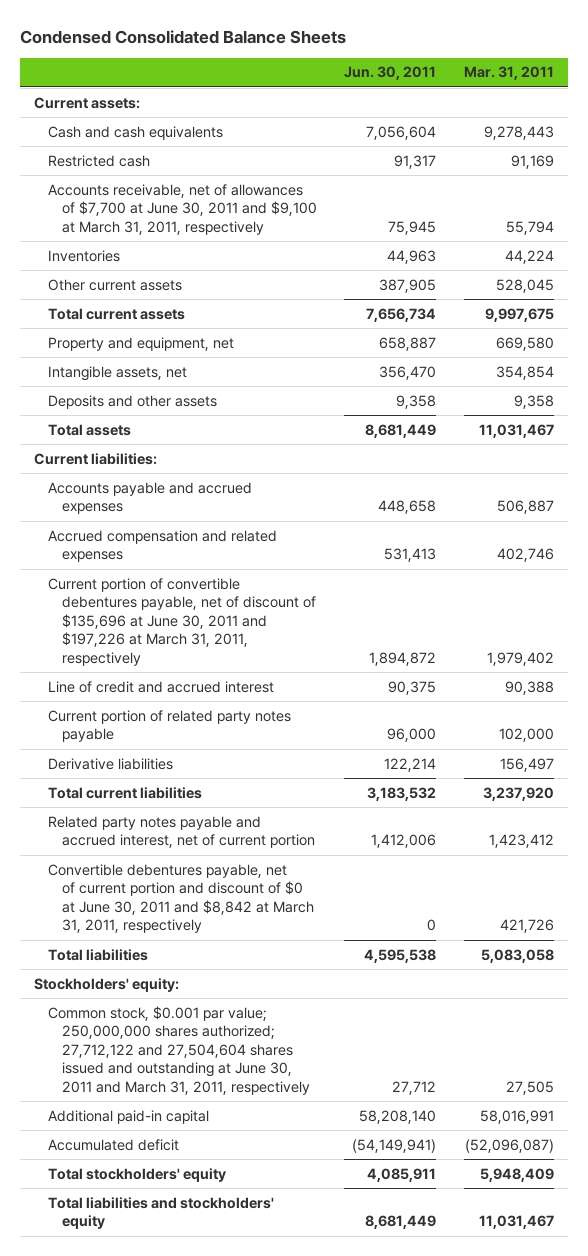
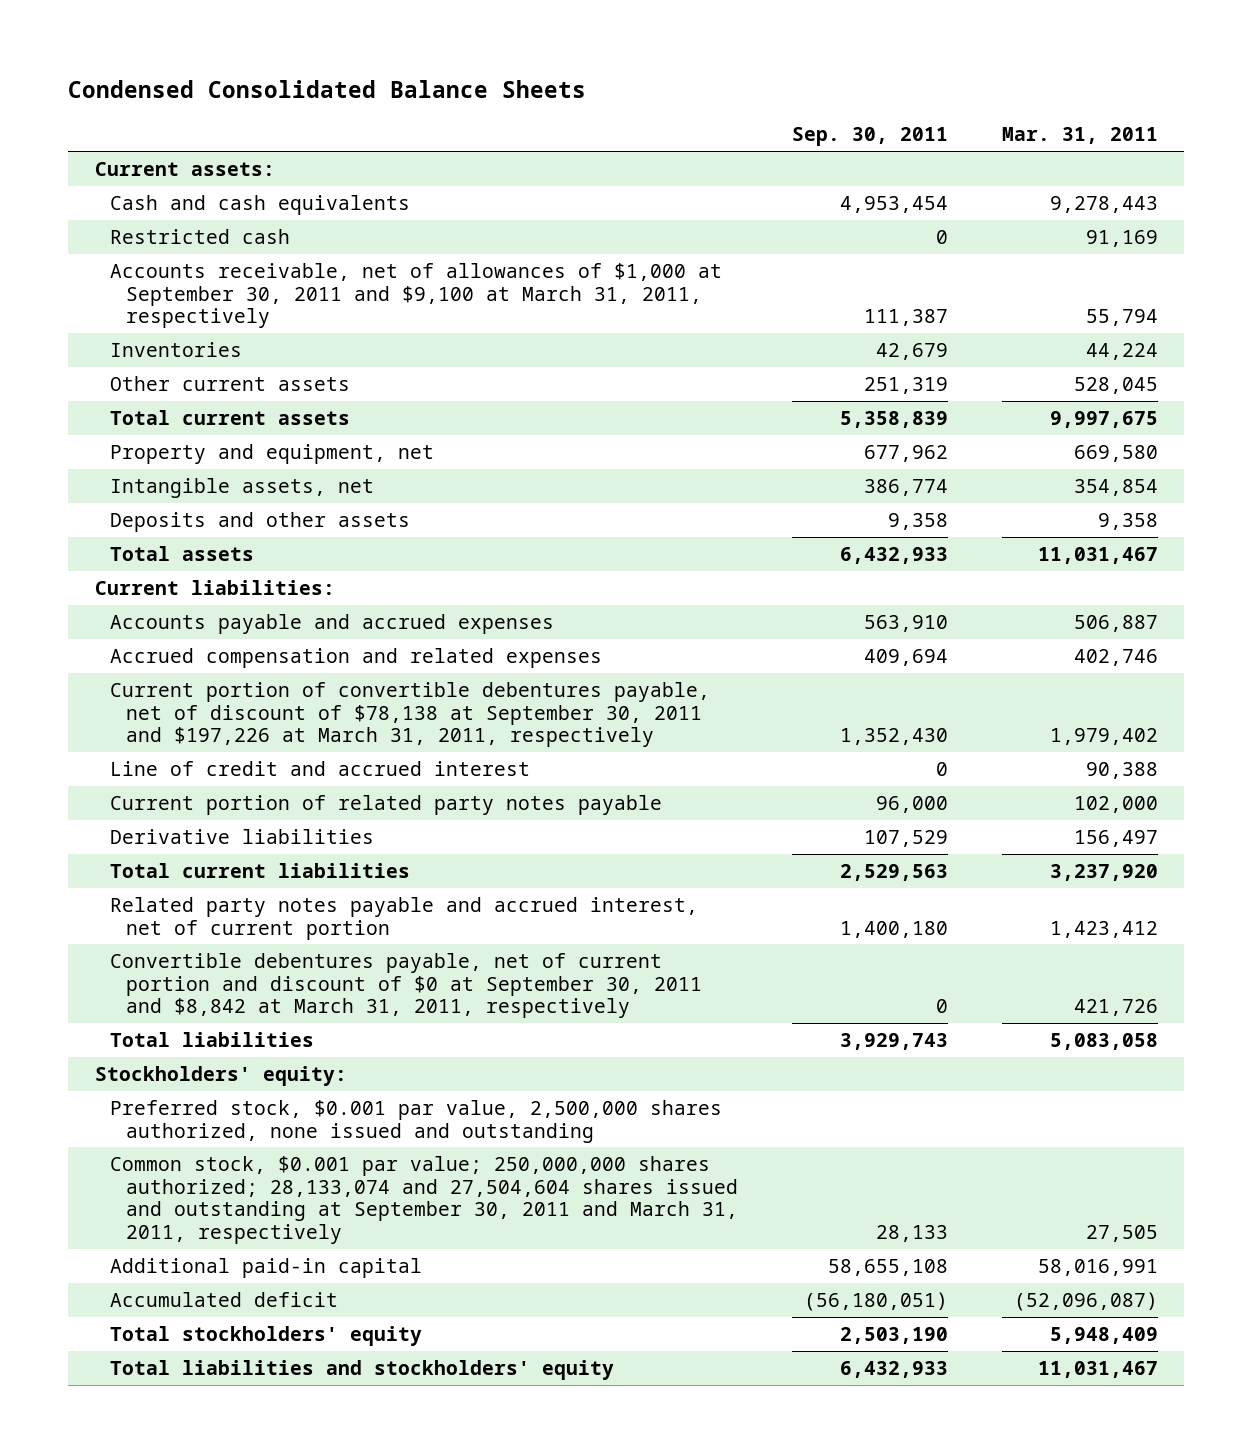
- | Jun. 30, 2011 | Mar. 31, 2011
+ | Sep. 30, 2011 | Mar. 31, 2011
- Accounts receivable, net of allowances of $7,700 at June 30, 2011 and $9,100 at March 31, 2011, respectively | 75,945 | 55,794
+ Accounts receivable, net of allowances of $1,000 at September 30, 2011 and $9,100 at March 31, 2011, respectively | 111,387 | 55,794
- Current portion of convertible debentures payable, net of discount of $135,696 at June 30, 2011 and $197,226 at March 31, 2011, respectively | 1,894,872 | 1,979,402
+ Current portion of convertible debentures payable, net of discount of $78,138 at September 30, 2011 and $197,226 at March 31, 2011, respectively | 1,352,430 | 1,979,402
- Convertible debentures payable, net of current portion and discount of $0 at June 30, 2011 and $8,842 at March 31, 2011, respectively | 0 | 421,726
+ Convertible debentures payable, net of current portion and discount of $0 at September 30, 2011 and $8,842 at March 31, 2011, respectively | 0 | 421,726
- Common stock, $0.001 par value; 250,000,000 shares authorized; 27,712,122 and 27,504,604 shares issued and outstanding at June 30, 2011 and March 31, 2011, respectively | 27,712 | 27,505
+ Preferred stock, $0.001 par value, 2,500,000 shares authorized, none issued and outstanding
+ Common stock, $0.001 par value; 250,000,000 shares authorized; 28,133,074 and 27,504,604 shares issued and outstanding at September 30, 2011 and March 31, 2011, respectively | 28,133 | 27,505

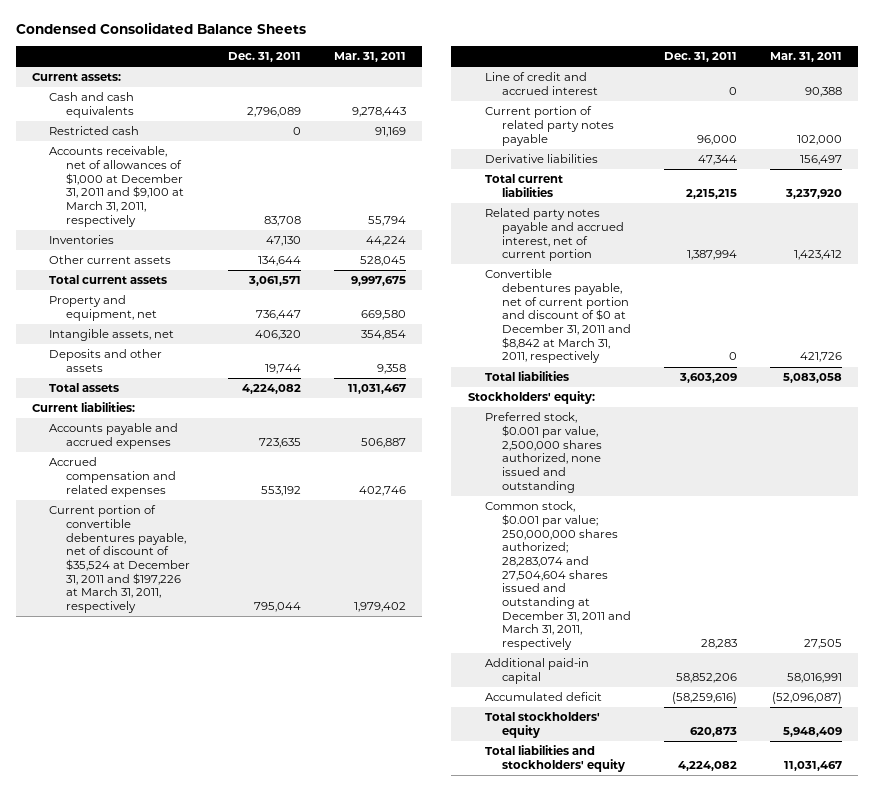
- | Sep. 30, 2011 | Mar. 31, 2011
+ | Dec. 31, 2011 | Mar. 31, 2011
- Accounts receivable, net of allowances of $1,000 at September 30, 2011 and $9,100 at March 31, 2011, respectively | 111,387 | 55,794
+ Accounts receivable, net of allowances of $1,000 at December 31, 2011 and $9,100 at March 31, 2011, respectively | 83,708 | 55,794
- Current portion of convertible debentures payable, net of discount of $78,138 at September 30, 2011 and $197,226 at March 31, 2011, respectively | 1,352,430 | 1,979,402
+ Current portion of convertible debentures payable, net of discount of $35,524 at December 31, 2011 and $197,226 at March 31, 2011, respectively | 795,044 | 1,979,402
- Convertible debentures payable, net of current portion and discount of $0 at September 30, 2011 and $8,842 at March 31, 2011, respectively | 0 | 421,726
+ Convertible debentures payable, net of current portion and discount of $0 at December 31, 2011 and $8,842 at March 31, 2011, respectively | 0 | 421,726
- Common stock, $0.001 par value; 250,000,000 shares authorized; 28,133,074 and 27,504,604 shares issued and outstanding at September 30, 2011 and March 31, 2011, respectively | 28,133 | 27,505
+ Common stock, $0.001 par value; 250,000,000 shares authorized; 28,283,074 and 27,504,604 shares issued and outstanding at December 31, 2011 and March 31, 2011, respectively | 28,283 | 27,505

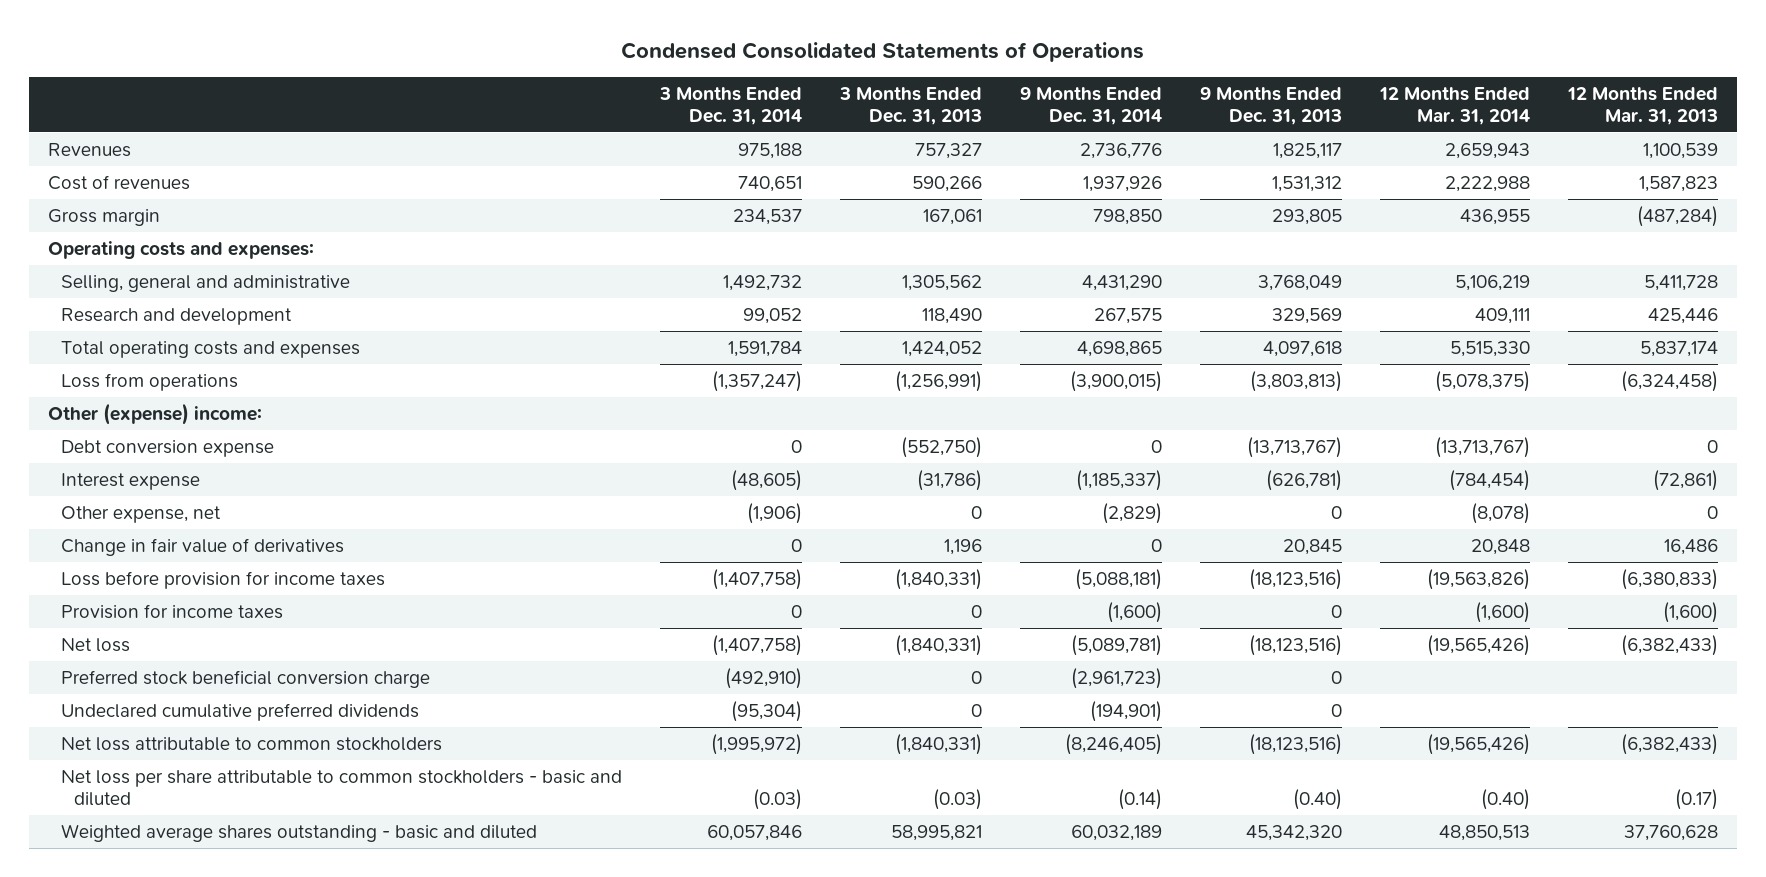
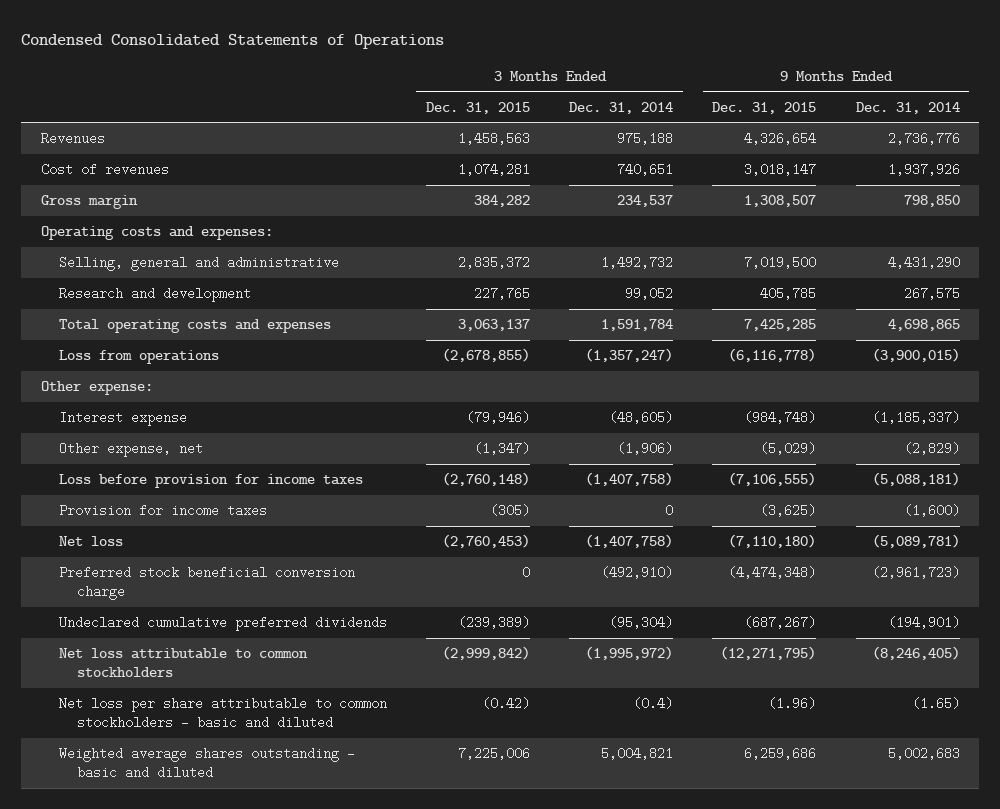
- | 3 Months Ended Dec. 31, 2014 | 3 Months Ended Dec. 31, 2013 | 9 Months Ended Dec. 31, 2014 | 9 Months Ended Dec. 31, 2013 | 12 Months Ended Mar. 31, 2014 | 12 Months Ended Mar. 31, 2013
+ | 3 Months Ended Dec. 31, 2015 | 3 Months Ended Dec. 31, 2014 | 9 Months Ended Dec. 31, 2015 | 9 Months Ended Dec. 31, 2014
- Other (expense) income:
- Debt conversion expense | 0 | (552,750) | 0 | (13,713,767) | (13,713,767) | 0
+ Other expense:
- Change in fair value of derivatives | 0 | 1,196 | 0 | 20,845 | 20,848 | 16,486
- Net loss per share attributable to common stockholders - basic and diluted | (0.03) | (0.03) | (0.14) | (0.40) | (0.40) | (0.17)
- Weighted average shares outstanding - basic and diluted | 60,057,846 | 58,995,821 | 60,032,189 | 45,342,320 | 48,850,513 | 37,760,628
+ Net loss per share attributable to common stockholders - basic and diluted | (0.42) | (0.4) | (1.96) | (1.65)
+ Weighted average shares outstanding - basic and diluted | 7,225,006 | 5,004,821 | 6,259,686 | 5,002,683

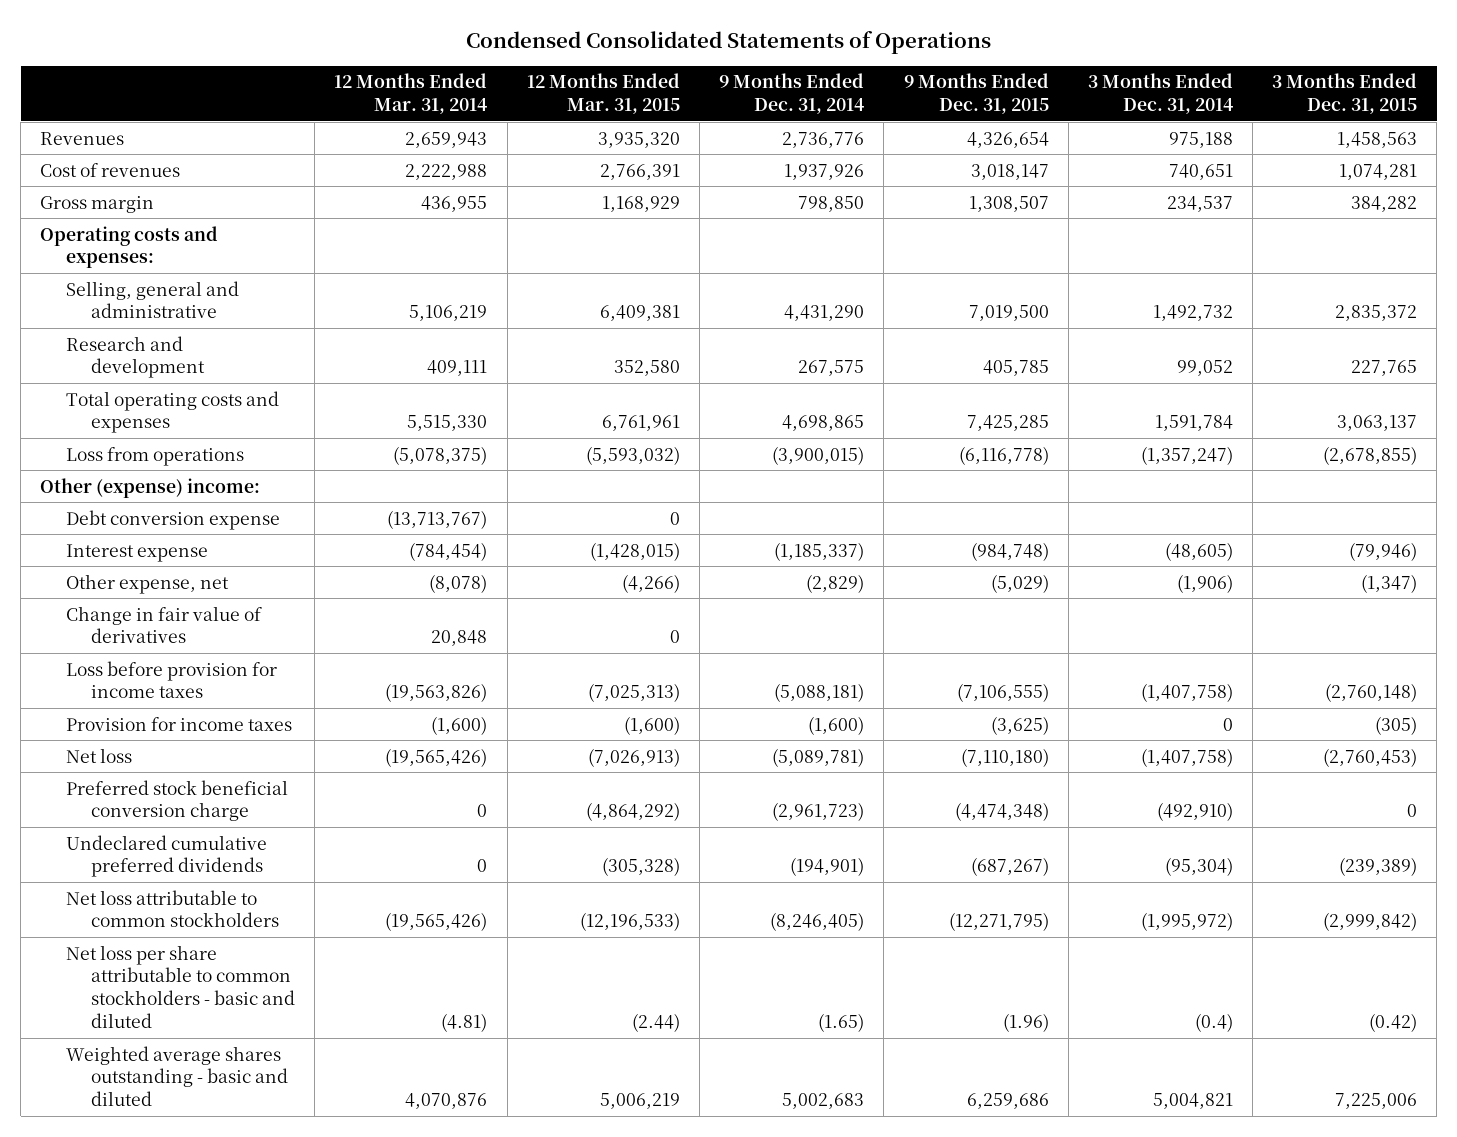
- | 3 Months Ended Dec. 31, 2015 | 3 Months Ended Dec. 31, 2014 | 9 Months Ended Dec. 31, 2015 | 9 Months Ended Dec. 31, 2014
+ | 12 Months Ended Mar. 31, 2014 | 12 Months Ended Mar. 31, 2015 | 9 Months Ended Dec. 31, 2014 | 9 Months Ended Dec. 31, 2015 | 3 Months Ended Dec. 31, 2014 | 3 Months Ended Dec. 31, 2015
- Other expense:
+ Other (expense) income:
+ Debt conversion expense | (13,713,767) | 0 | | | |
+ Change in fair value of derivatives | 20,848 | 0 | | | |

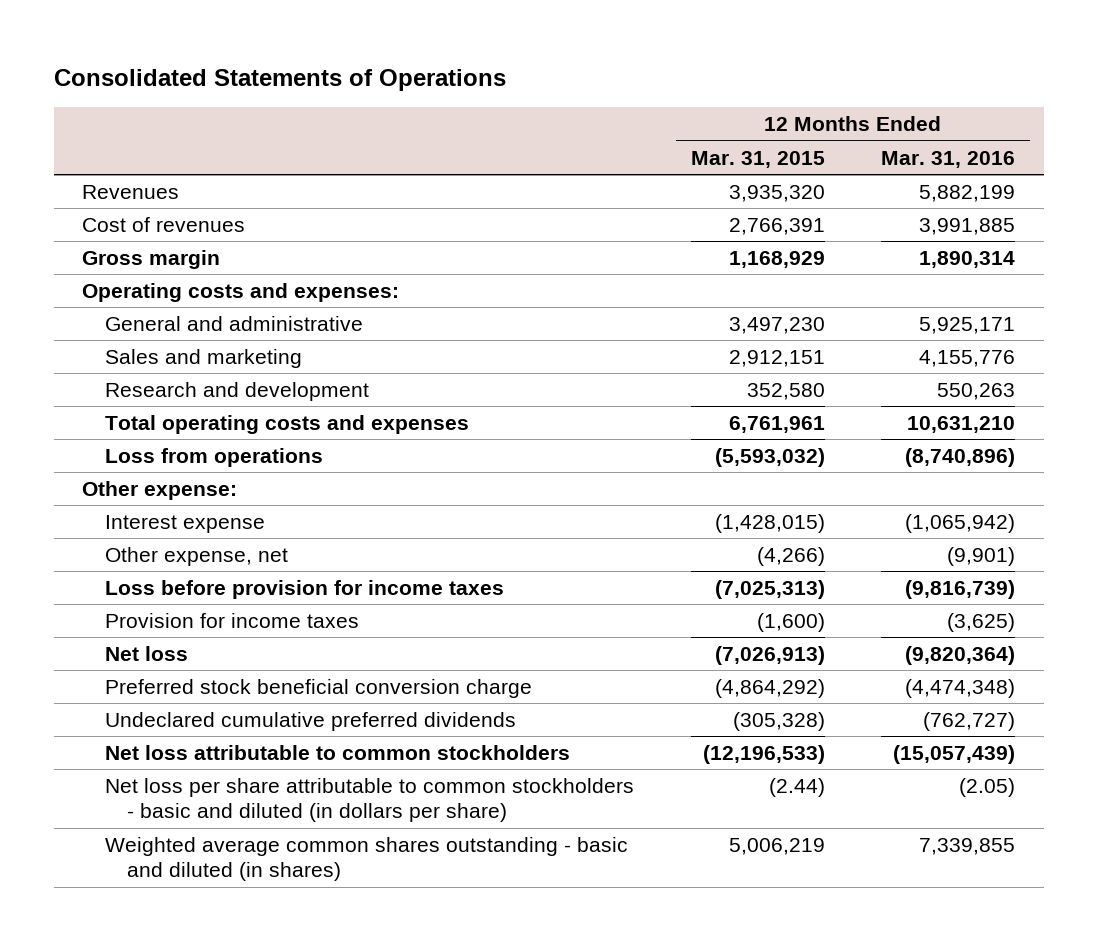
- Condensed Consolidated Statements of Operations
+ Consolidated Statements of Operations
- | 12 Months Ended Mar. 31, 2014 | 12 Months Ended Mar. 31, 2015 | 9 Months Ended Dec. 31, 2014 | 9 Months Ended Dec. 31, 2015 | 3 Months Ended Dec. 31, 2014 | 3 Months Ended Dec. 31, 2015
+ | 12 Months Ended Mar. 31, 2015 | 12 Months Ended Mar. 31, 2016
- Selling, general and administrative | 5,106,219 | 6,409,381 | 4,431,290 | 7,019,500 | 1,492,732 | 2,835,372
+ General and administrative | 3,497,230 | 5,925,171
+ Sales and marketing | 2,912,151 | 4,155,776
- Other (expense) income:
- Debt conversion expense | (13,713,767) | 0 | | | |
+ Other expense:
- Change in fair value of derivatives | 20,848 | 0 | | | |
- Net loss per share attributable to common stockholders - basic and diluted | (4.81) | (2.44) | (1.65) | (1.96) | (0.4) | (0.42)
- Weighted average shares outstanding - basic and diluted | 4,070,876 | 5,006,219 | 5,002,683 | 6,259,686 | 5,004,821 | 7,225,006
+ Net loss per share attributable to common stockholders - basic and diluted (in dollars per share) | (2.44) | (2.05)
+ Weighted average common shares outstanding - basic and diluted (in shares) | 5,006,219 | 7,339,855

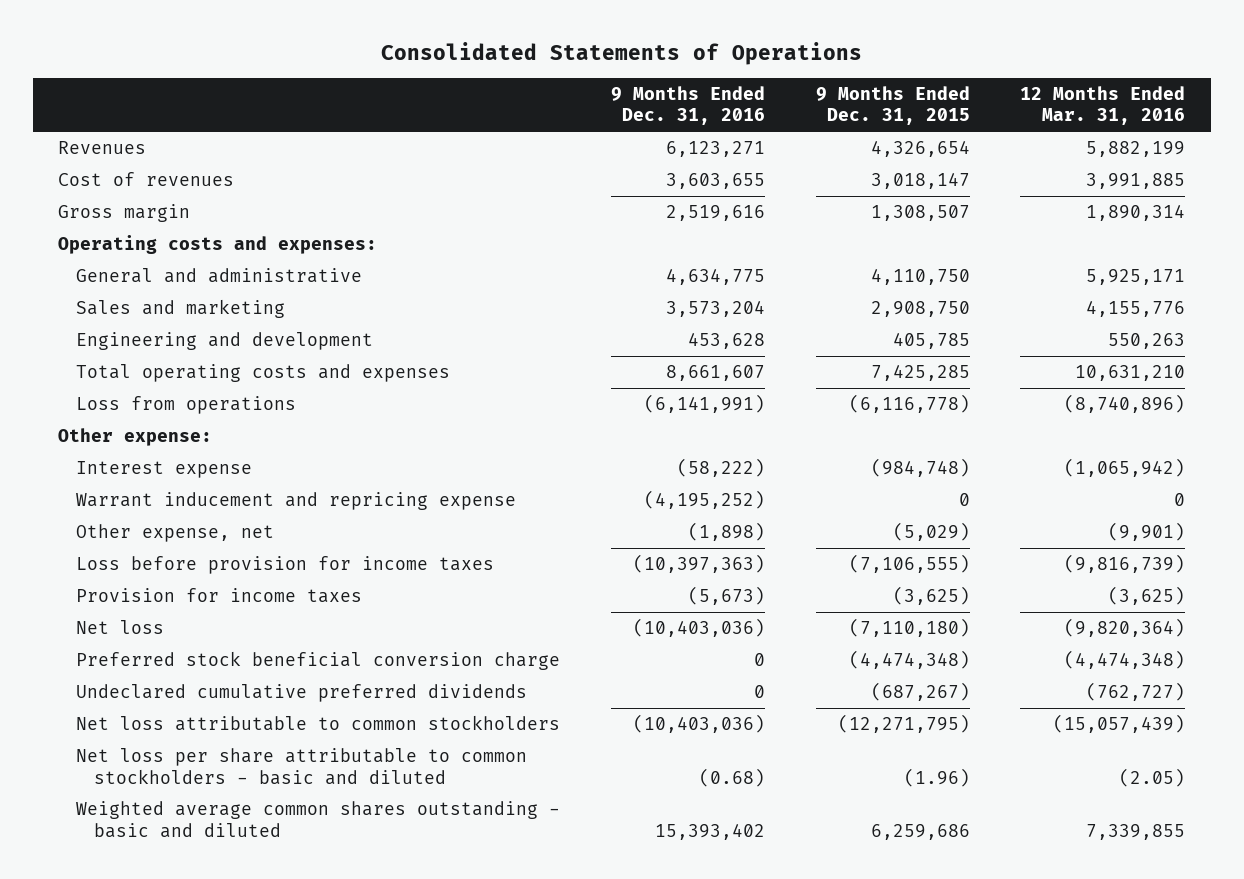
- | 12 Months Ended Mar. 31, 2015 | 12 Months Ended Mar. 31, 2016
+ | 9 Months Ended Dec. 31, 2016 | 9 Months Ended Dec. 31, 2015 | 12 Months Ended Mar. 31, 2016
- Research and development | 352,580 | 550,263
+ Engineering and development | 453,628 | 405,785 | 550,263
+ Warrant inducement and repricing expense | (4,195,252) | 0 | 0
- Net loss per share attributable to common stockholders - basic and diluted (in dollars per share) | (2.44) | (2.05)
- Weighted average common shares outstanding - basic and diluted (in shares) | 5,006,219 | 7,339,855
+ Net loss per share attributable to common stockholders - basic and diluted | (0.68) | (1.96) | (2.05)
+ Weighted average common shares outstanding - basic and diluted | 15,393,402 | 6,259,686 | 7,339,855

